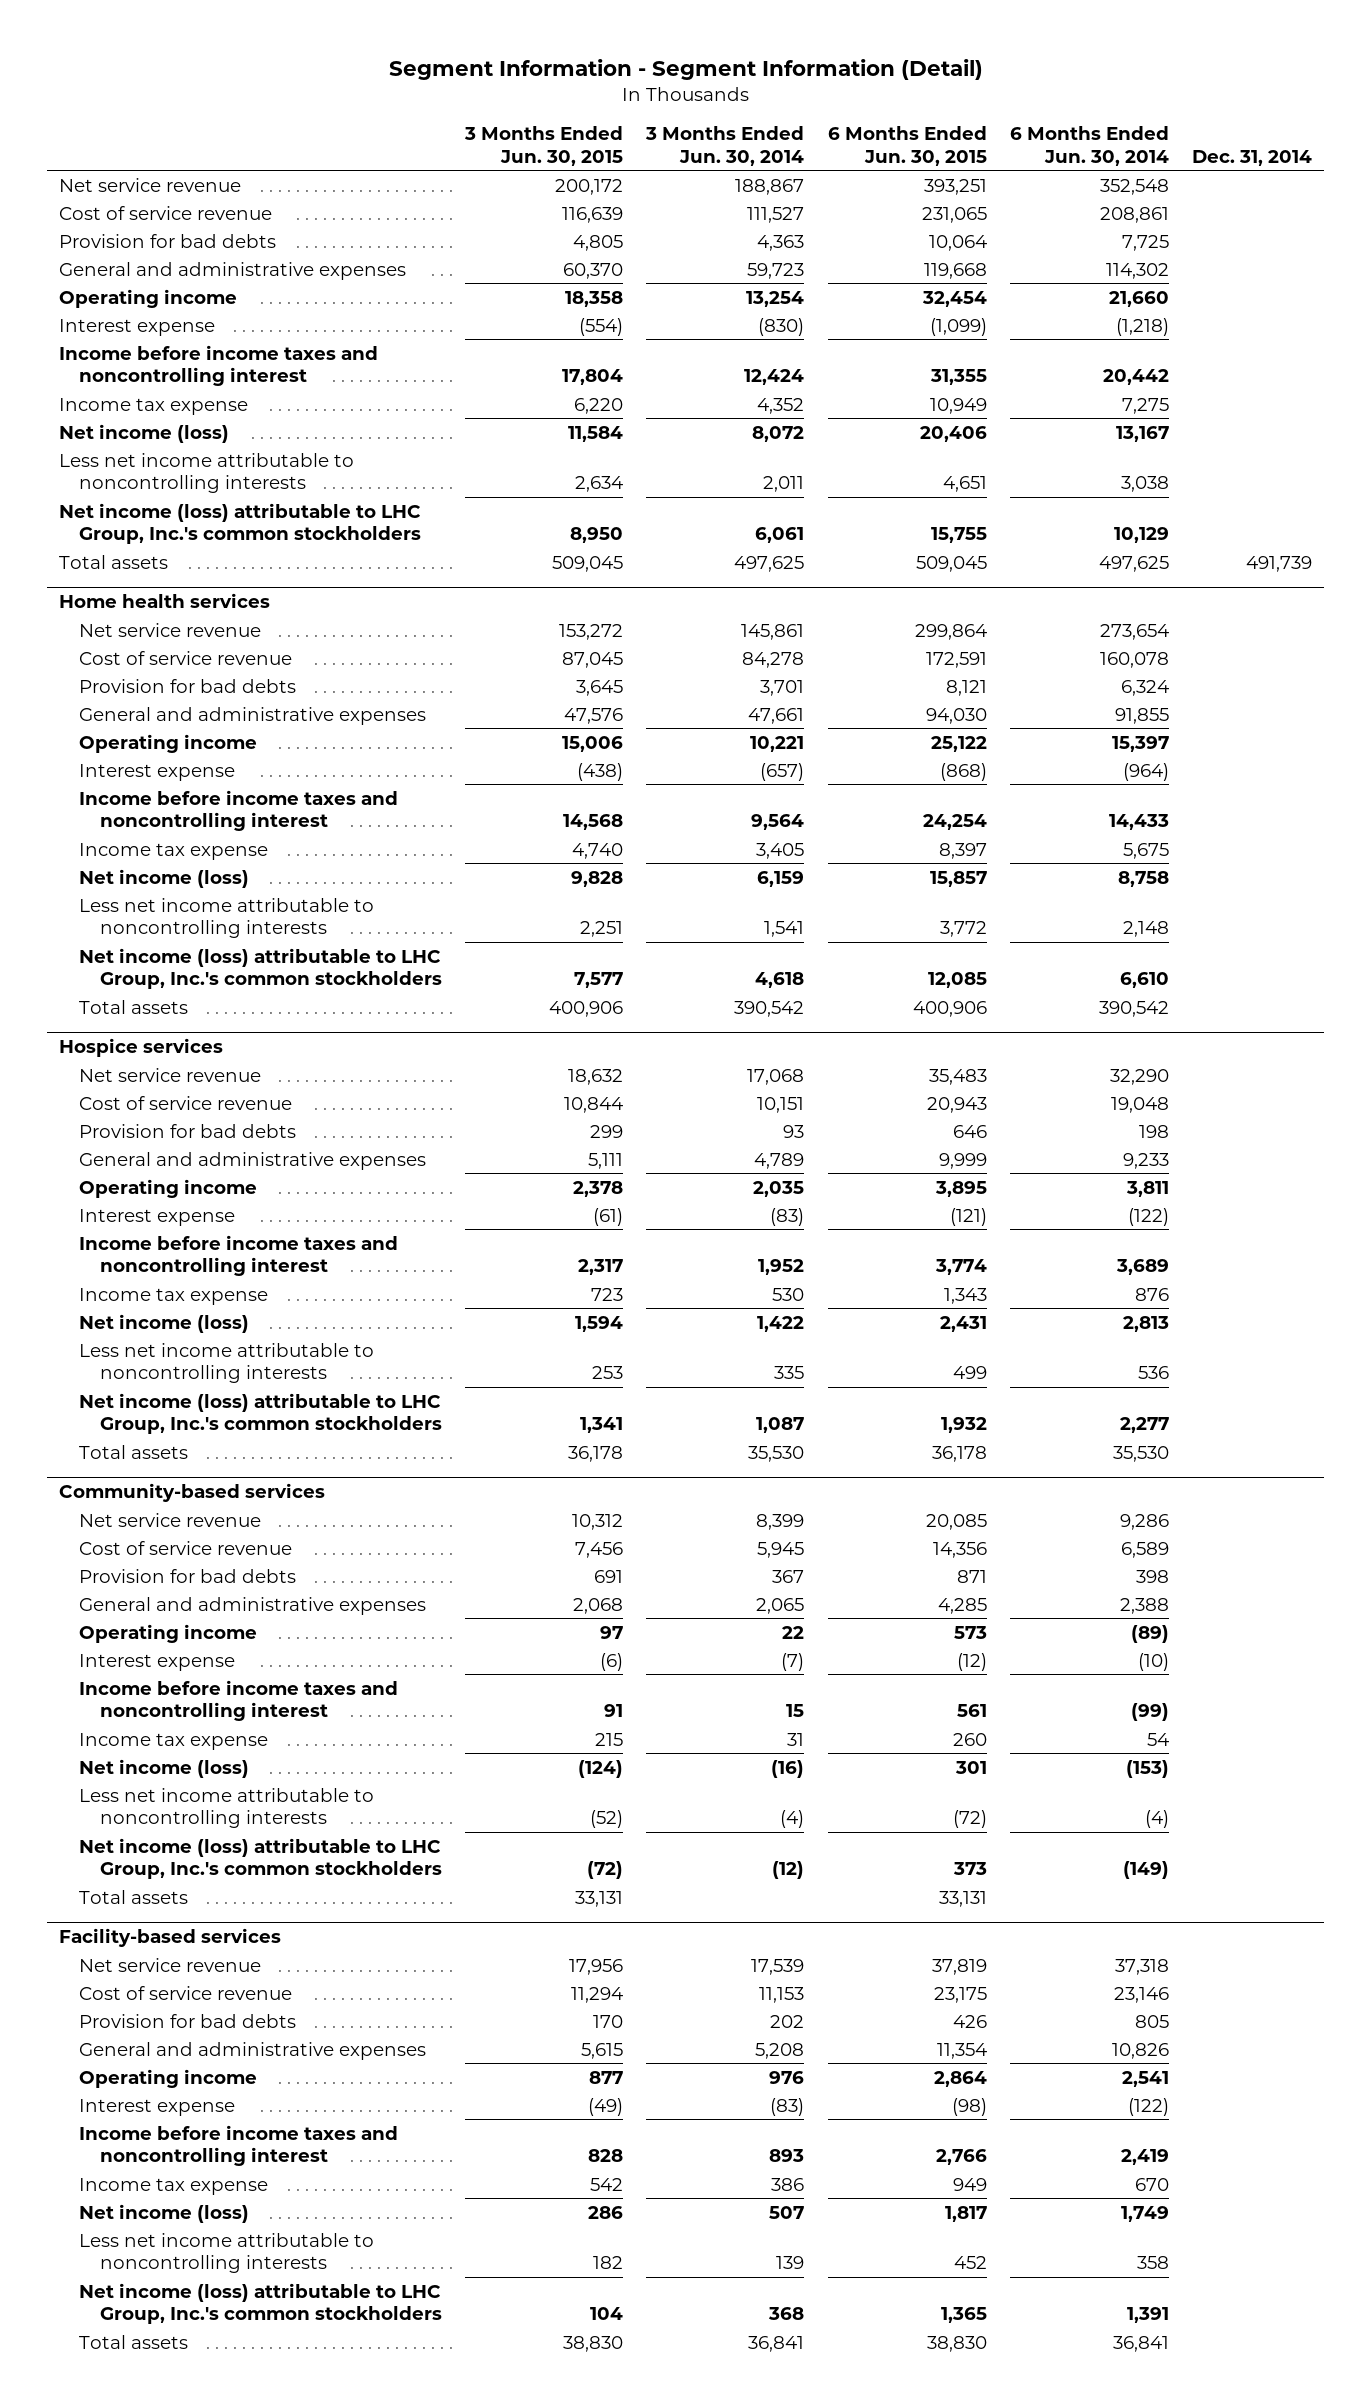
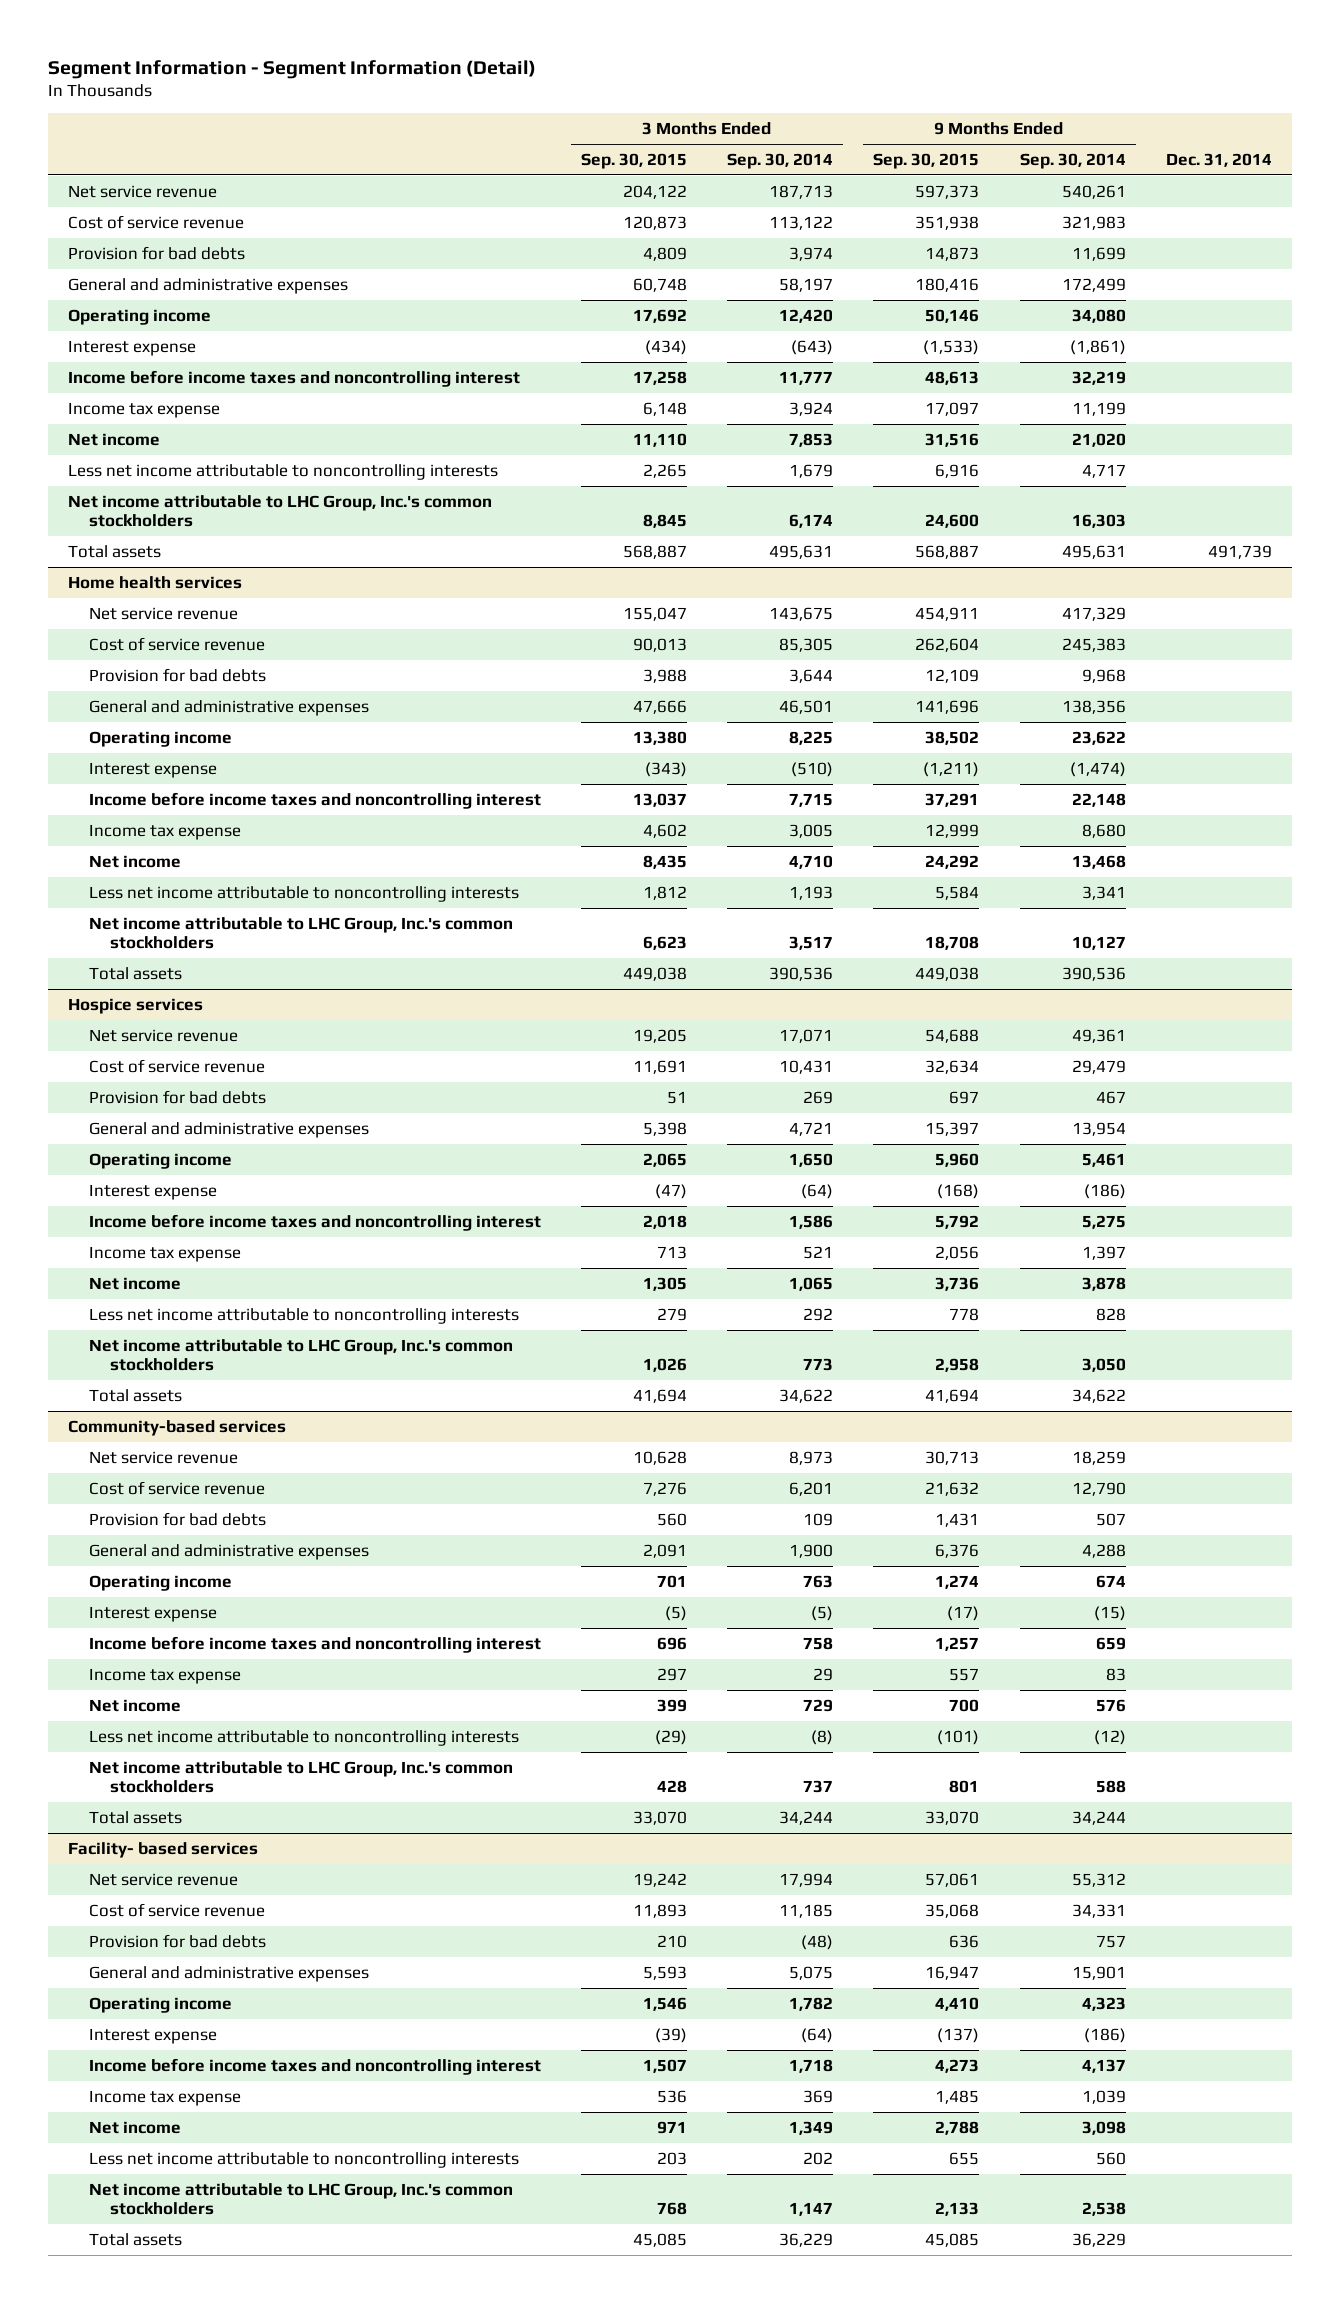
- | 3 Months Ended Jun. 30, 2015 | 3 Months Ended Jun. 30, 2014 | 6 Months Ended Jun. 30, 2015 | 6 Months Ended Jun. 30, 2014 | Dec. 31, 2014
+ | 3 Months Ended Sep. 30, 2015 | 3 Months Ended Sep. 30, 2014 | 9 Months Ended Sep. 30, 2015 | 9 Months Ended Sep. 30, 2014 | Dec. 31, 2014
- Net income (loss) | 11,584 | 8,072 | 20,406 | 13,167 |
+ Net income | 11,110 | 7,853 | 31,516 | 21,020 |
- Net income (loss) attributable to LHC Group, Inc.'s common stockholders | 8,950 | 6,061 | 15,755 | 10,129 |
+ Net income attributable to LHC Group, Inc.'s common stockholders | 8,845 | 6,174 | 24,600 | 16,303 |
@ Home health services
- Net income (loss) | 9,828 | 6,159 | 15,857 | 8,758 |
+ Net income | 8,435 | 4,710 | 24,292 | 13,468 |
- Net income (loss) attributable to LHC Group, Inc.'s common stockholders | 7,577 | 4,618 | 12,085 | 6,610 |
+ Net income attributable to LHC Group, Inc.'s common stockholders | 6,623 | 3,517 | 18,708 | 10,127 |
@ Hospice services
- Net income (loss) | 1,594 | 1,422 | 2,431 | 2,813 |
+ Net income | 1,305 | 1,065 | 3,736 | 3,878 |
- Net income (loss) attributable to LHC Group, Inc.'s common stockholders | 1,341 | 1,087 | 1,932 | 2,277 |
+ Net income attributable to LHC Group, Inc.'s common stockholders | 1,026 | 773 | 2,958 | 3,050 |
@ Community-based services
- Net income (loss) | (124) | (16) | 301 | (153) |
+ Net income | 399 | 729 | 700 | 576 |
- Net income (loss) attributable to LHC Group, Inc.'s common stockholders | (72) | (12) | 373 | (149) |
+ Net income attributable to LHC Group, Inc.'s common stockholders | 428 | 737 | 801 | 588 |
- Facility-based services
+ Facility- based services
- Net income (loss) | 286 | 507 | 1,817 | 1,749 |
+ Net income | 971 | 1,349 | 2,788 | 3,098 |
- Net income (loss) attributable to LHC Group, Inc.'s common stockholders | 104 | 368 | 1,365 | 1,391 |
+ Net income attributable to LHC Group, Inc.'s common stockholders | 768 | 1,147 | 2,133 | 2,538 |

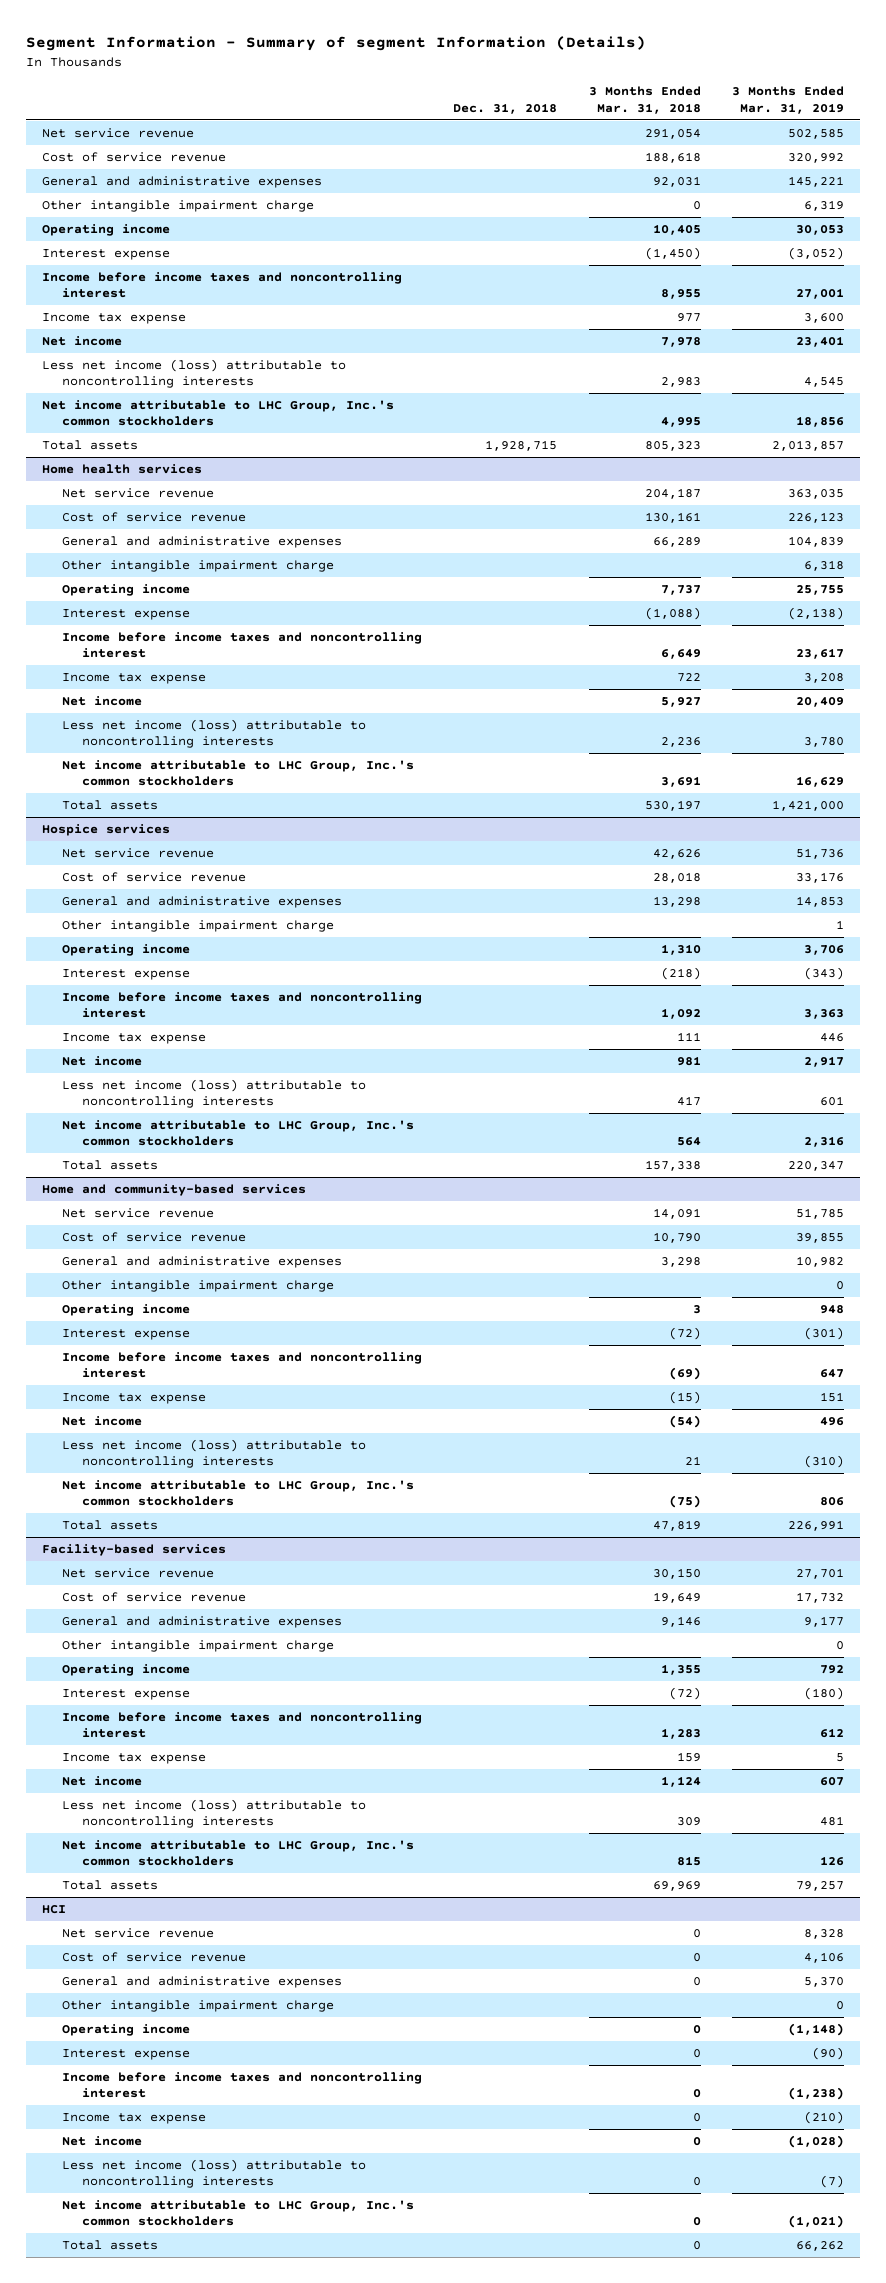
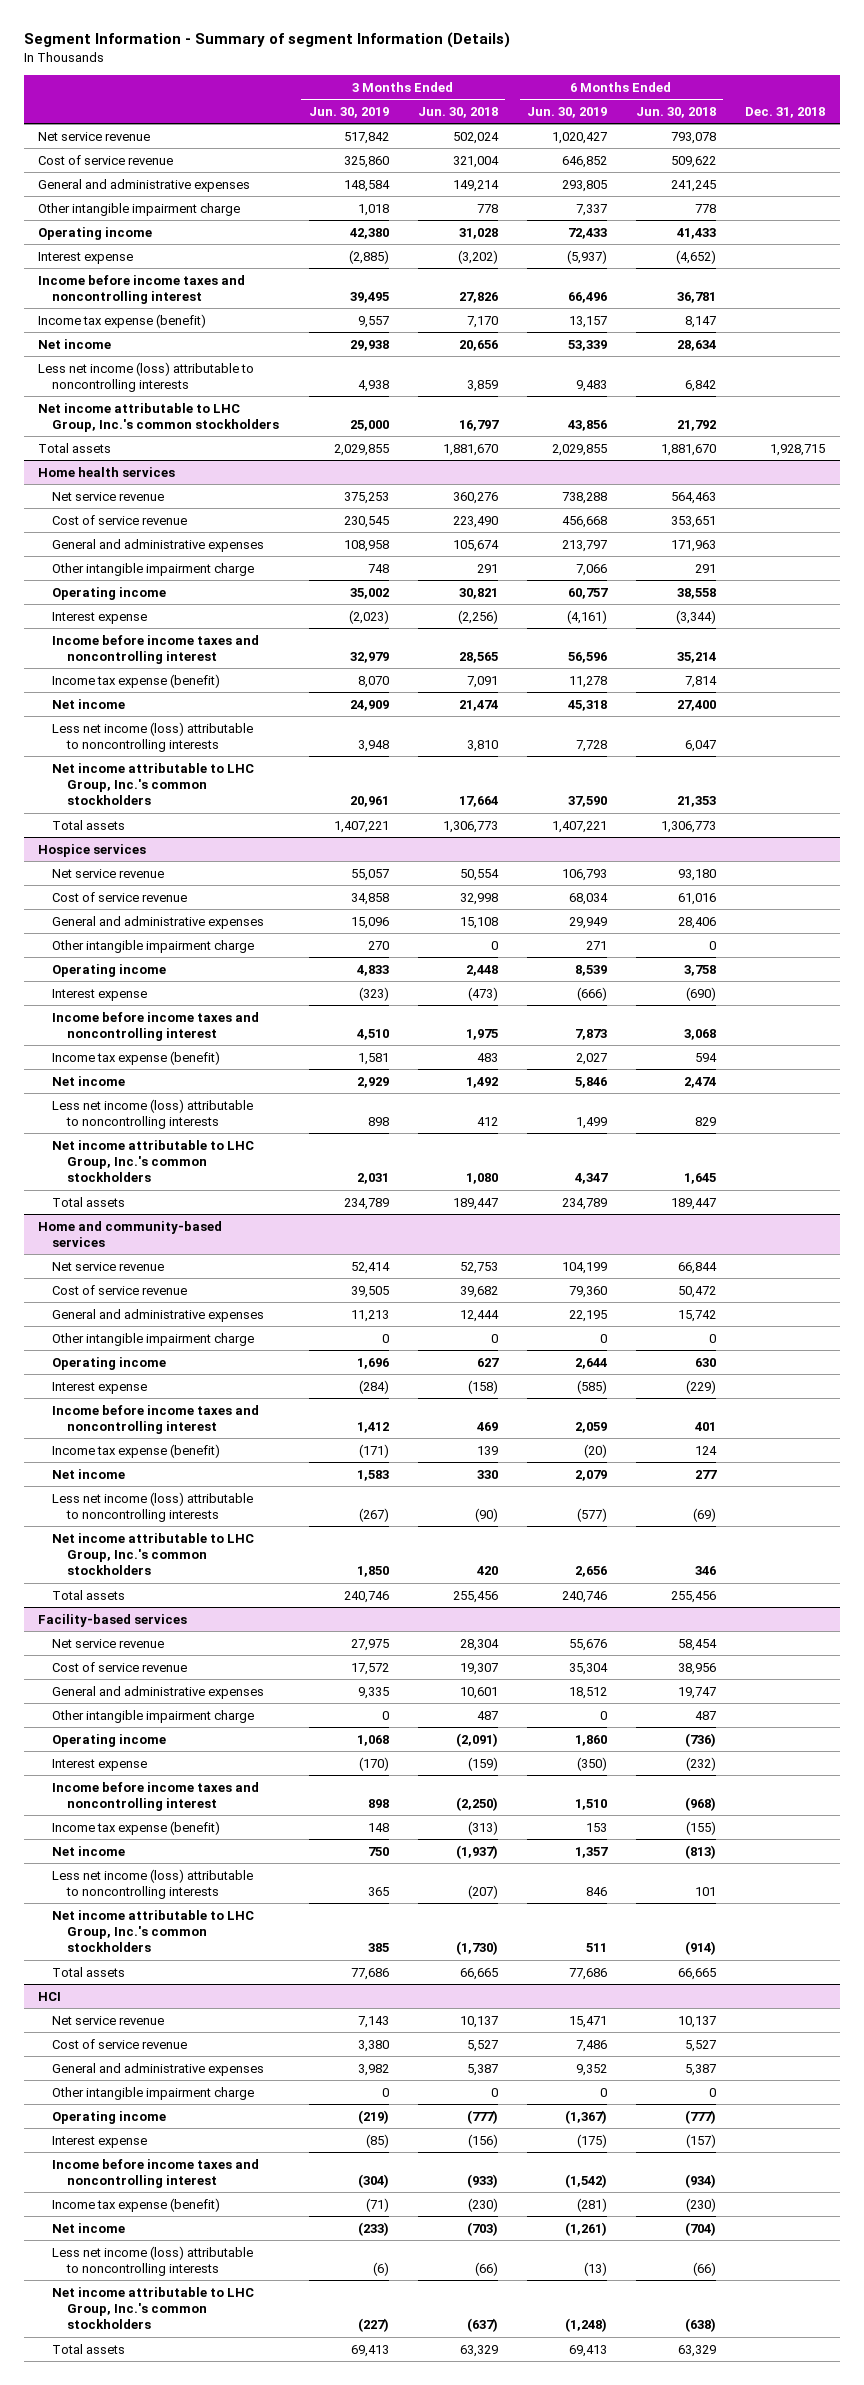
- | Dec. 31, 2018 | 3 Months Ended Mar. 31, 2018 | 3 Months Ended Mar. 31, 2019
+ | 3 Months Ended Jun. 30, 2019 | 3 Months Ended Jun. 30, 2018 | 6 Months Ended Jun. 30, 2019 | 6 Months Ended Jun. 30, 2018 | Dec. 31, 2018
- Income tax expense | | 977 | 3,600
+ Income tax expense (benefit) | 9,557 | 7,170 | 13,157 | 8,147 |
@ Home health services
- Income tax expense | | 722 | 3,208
+ Income tax expense (benefit) | 8,070 | 7,091 | 11,278 | 7,814 |
@ Hospice services
- Income tax expense | | 111 | 446
+ Income tax expense (benefit) | 1,581 | 483 | 2,027 | 594 |
@ Home and community-based services
- Income tax expense | | (15) | 151
+ Income tax expense (benefit) | (171) | 139 | (20) | 124 |
@ Facility-based services
- Income tax expense | | 159 | 5
+ Income tax expense (benefit) | 148 | (313) | 153 | (155) |
@ HCI
- Income tax expense | | 0 | (210)
+ Income tax expense (benefit) | (71) | (230) | (281) | (230) |

